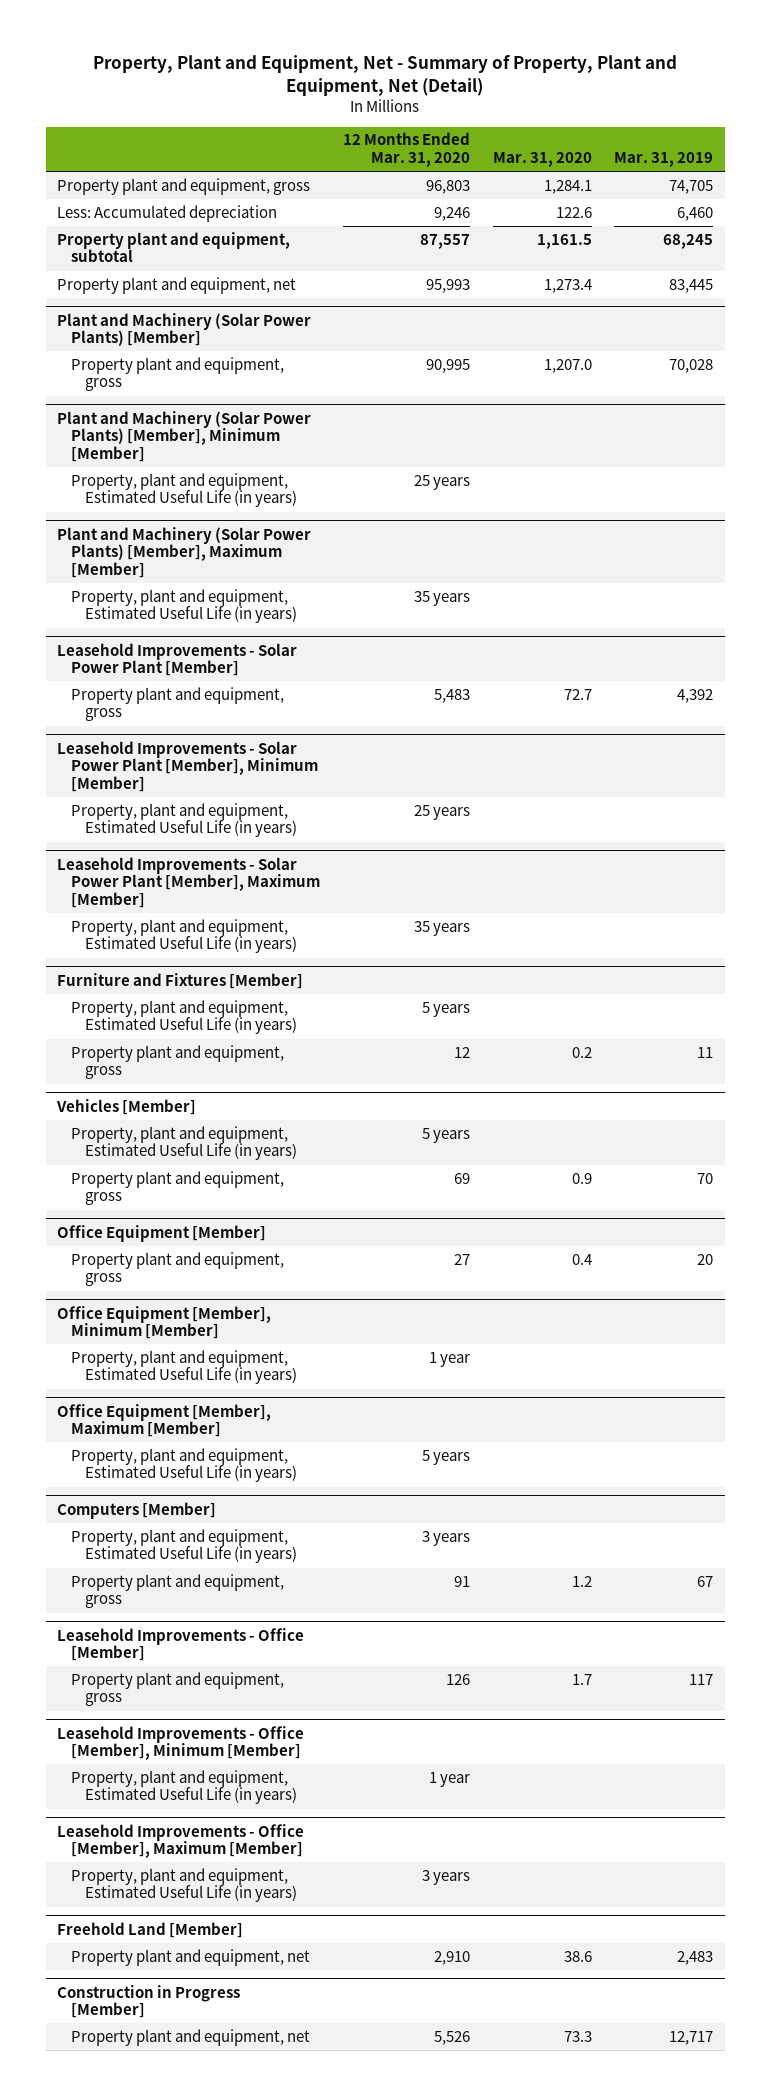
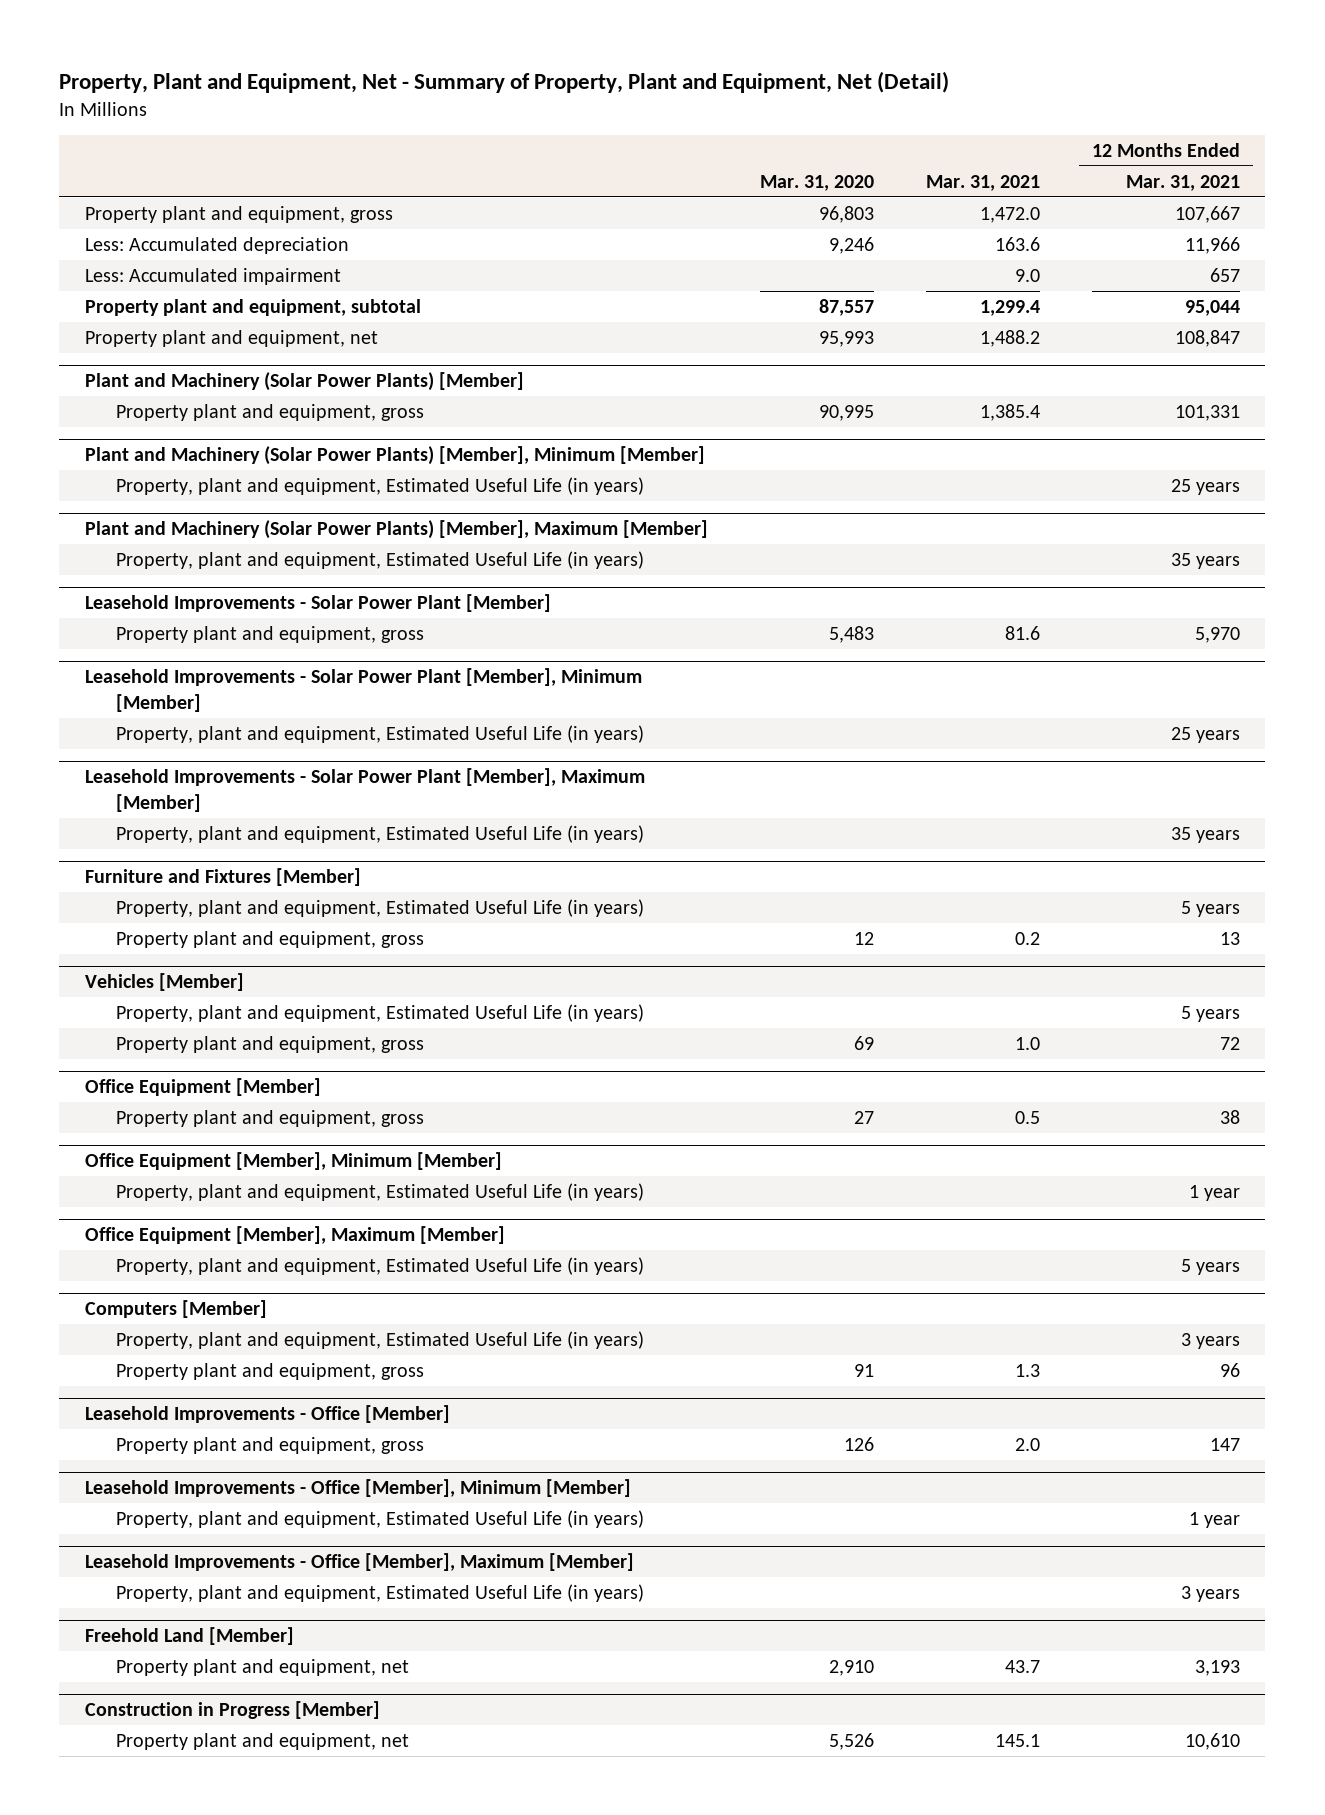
- | 12 Months Ended Mar. 31, 2020 | Mar. 31, 2020 | Mar. 31, 2019
+ | Mar. 31, 2020 | Mar. 31, 2021 | 12 Months Ended Mar. 31, 2021
- Property plant and equipment, gross | 96,803 | 1,284.1 | 74,705
- Less: Accumulated depreciation | 9,246 | 122.6 | 6,460
- Property plant and equipment, subtotal | 87,557 | 1,161.5 | 68,245
- Property plant and equipment, net | 95,993 | 1,273.4 | 83,445
+ Property plant and equipment, gross | 96,803 | 1,472.0 | 107,667
+ Less: Accumulated depreciation | 9,246 | 163.6 | 11,966
+ Less: Accumulated impairment | | 9.0 | 657
+ Property plant and equipment, subtotal | 87,557 | 1,299.4 | 95,044
+ Property plant and equipment, net | 95,993 | 1,488.2 | 108,847
@ Plant and Machinery (Solar Power Plants) [Member]
- Property plant and equipment, gross | 90,995 | 1,207.0 | 70,028
+ Property plant and equipment, gross | 90,995 | 1,385.4 | 101,331
@ Leasehold Improvements - Solar Power Plant [Member]
- Property plant and equipment, gross | 5,483 | 72.7 | 4,392
+ Property plant and equipment, gross | 5,483 | 81.6 | 5,970
@ Furniture and Fixtures [Member]
- Property plant and equipment, gross | 12 | 0.2 | 11
+ Property plant and equipment, gross | 12 | 0.2 | 13
@ Vehicles [Member]
- Property plant and equipment, gross | 69 | 0.9 | 70
+ Property plant and equipment, gross | 69 | 1.0 | 72
@ Office Equipment [Member]
- Property plant and equipment, gross | 27 | 0.4 | 20
+ Property plant and equipment, gross | 27 | 0.5 | 38
@ Computers [Member]
- Property plant and equipment, gross | 91 | 1.2 | 67
+ Property plant and equipment, gross | 91 | 1.3 | 96
@ Leasehold Improvements - Office [Member]
- Property plant and equipment, gross | 126 | 1.7 | 117
+ Property plant and equipment, gross | 126 | 2.0 | 147
@ Freehold Land [Member]
- Property plant and equipment, net | 2,910 | 38.6 | 2,483
+ Property plant and equipment, net | 2,910 | 43.7 | 3,193
@ Construction in Progress [Member]
- Property plant and equipment, net | 5,526 | 73.3 | 12,717
+ Property plant and equipment, net | 5,526 | 145.1 | 10,610

